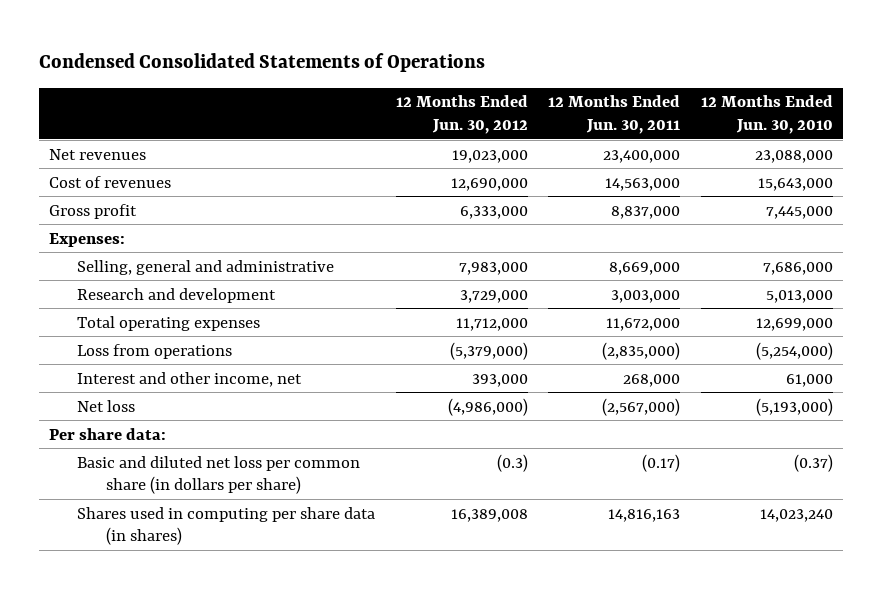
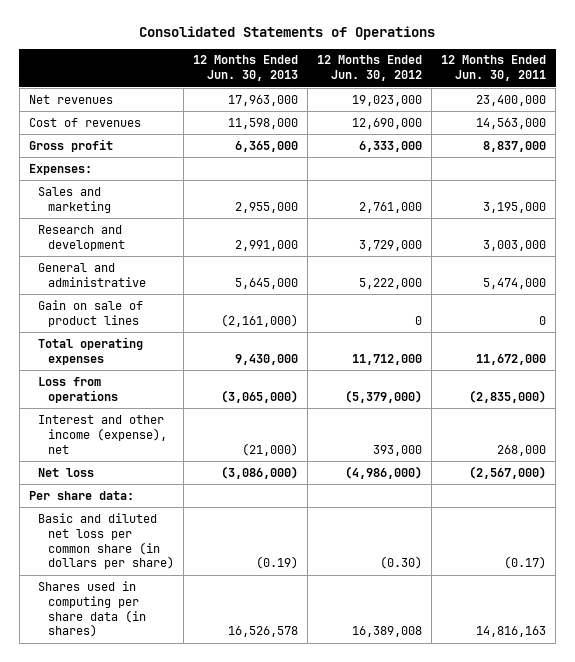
- Condensed Consolidated Statements of Operations
+ Consolidated Statements of Operations
- | 12 Months Ended Jun. 30, 2012 | 12 Months Ended Jun. 30, 2011 | 12 Months Ended Jun. 30, 2010
+ | 12 Months Ended Jun. 30, 2013 | 12 Months Ended Jun. 30, 2012 | 12 Months Ended Jun. 30, 2011
- Selling, general and administrative | 7,983,000 | 8,669,000 | 7,686,000
+ Sales and marketing | 2,955,000 | 2,761,000 | 3,195,000
+ General and administrative | 5,645,000 | 5,222,000 | 5,474,000
+ Gain on sale of product lines | (2,161,000) | 0 | 0
- Interest and other income, net | 393,000 | 268,000 | 61,000
+ Interest and other income (expense), net | (21,000) | 393,000 | 268,000
- Basic and diluted net loss per common share (in dollars per share) | (0.3) | (0.17) | (0.37)
+ Basic and diluted net loss per common share (in dollars per share) | (0.19) | (0.30) | (0.17)

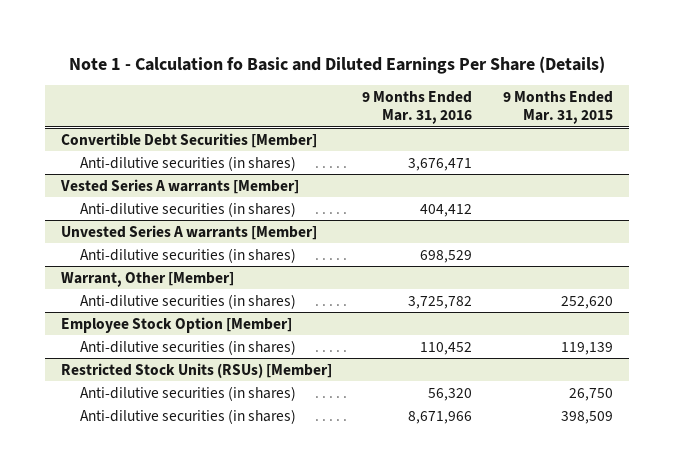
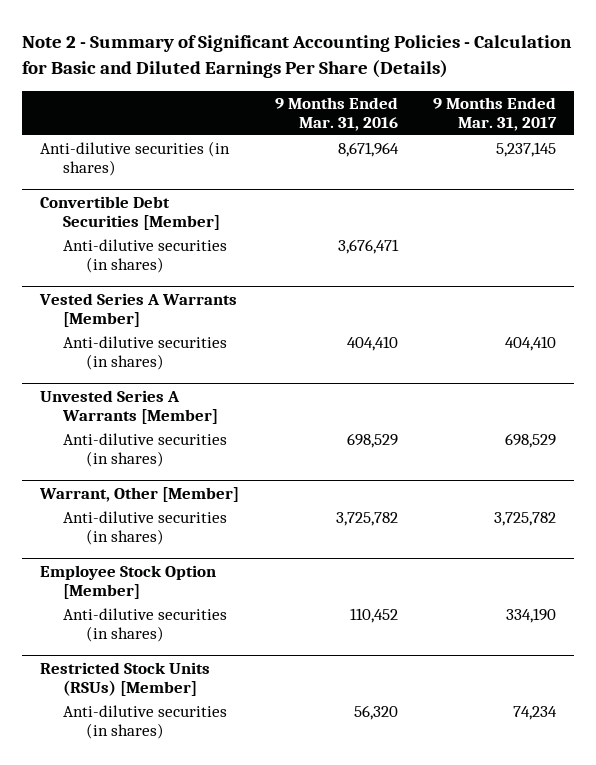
- Note 1 - Calculation fo Basic and Diluted Earnings Per Share (Details)
+ Note 2 - Summary of Significant Accounting Policies - Calculation for Basic and Diluted Earnings Per Share (Details)
- | 9 Months Ended Mar. 31, 2016 | 9 Months Ended Mar. 31, 2015
+ | 9 Months Ended Mar. 31, 2016 | 9 Months Ended Mar. 31, 2017
+ Anti-dilutive securities (in shares) | 8,671,964 | 5,237,145
- Vested Series A warrants [Member]
- Anti-dilutive securities (in shares) | 404,412 |
- Unvested Series A warrants [Member]
+ Vested Series A Warrants [Member]
+ Anti-dilutive securities (in shares) | 404,410 | 404,410
+ Unvested Series A Warrants [Member]
@ Restricted Stock Units (RSUs) [Member]
- Anti-dilutive securities (in shares) | 8,671,966 | 398,509

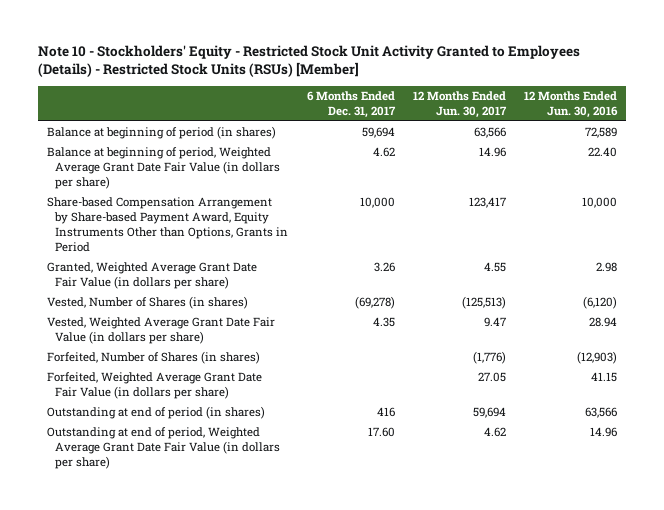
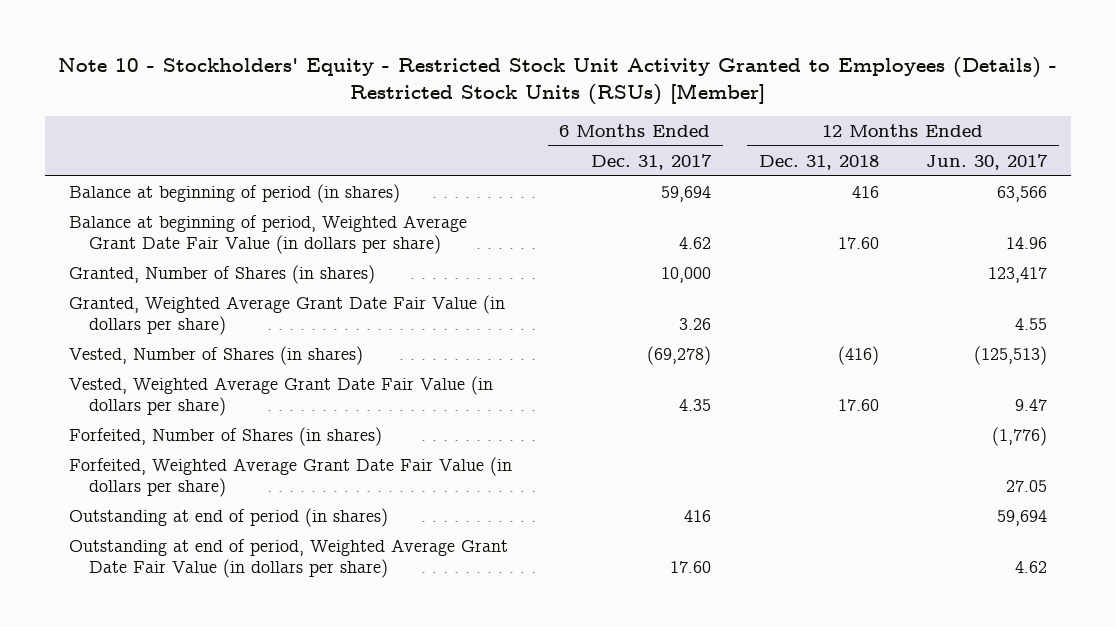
- | 6 Months Ended Dec. 31, 2017 | 12 Months Ended Jun. 30, 2017 | 12 Months Ended Jun. 30, 2016
+ | 6 Months Ended Dec. 31, 2017 | 12 Months Ended Dec. 31, 2018 | 12 Months Ended Jun. 30, 2017
- Share-based Compensation Arrangement by Share-based Payment Award, Equity Instruments Other than Options, Grants in Period | 10,000 | 123,417 | 10,000
+ Granted, Number of Shares (in shares) | 10,000 | | 123,417

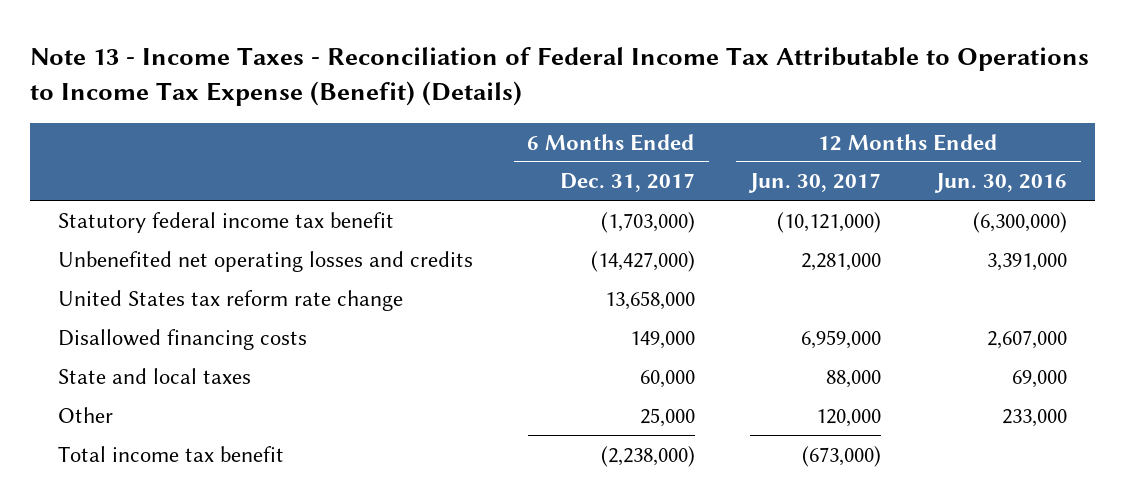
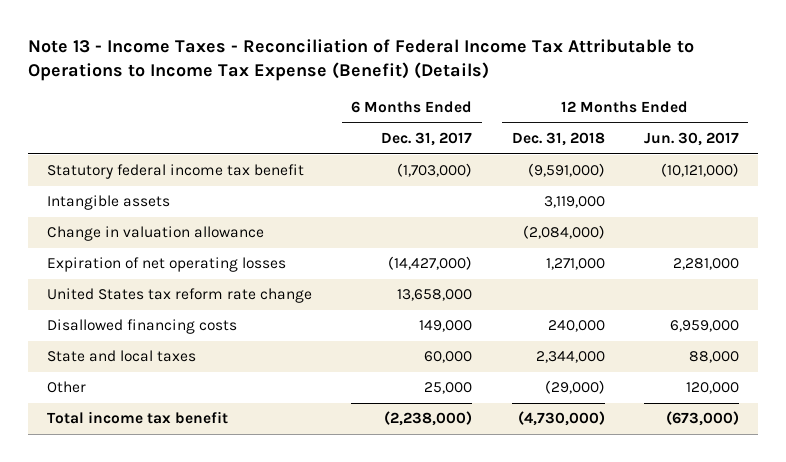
- | 6 Months Ended Dec. 31, 2017 | 12 Months Ended Jun. 30, 2017 | 12 Months Ended Jun. 30, 2016
+ | 6 Months Ended Dec. 31, 2017 | 12 Months Ended Dec. 31, 2018 | 12 Months Ended Jun. 30, 2017
- Unbenefited net operating losses and credits | (14,427,000) | 2,281,000 | 3,391,000
+ Intangible assets | | 3,119,000 |
+ Change in valuation allowance | | (2,084,000) |
+ Expiration of net operating losses | (14,427,000) | 1,271,000 | 2,281,000

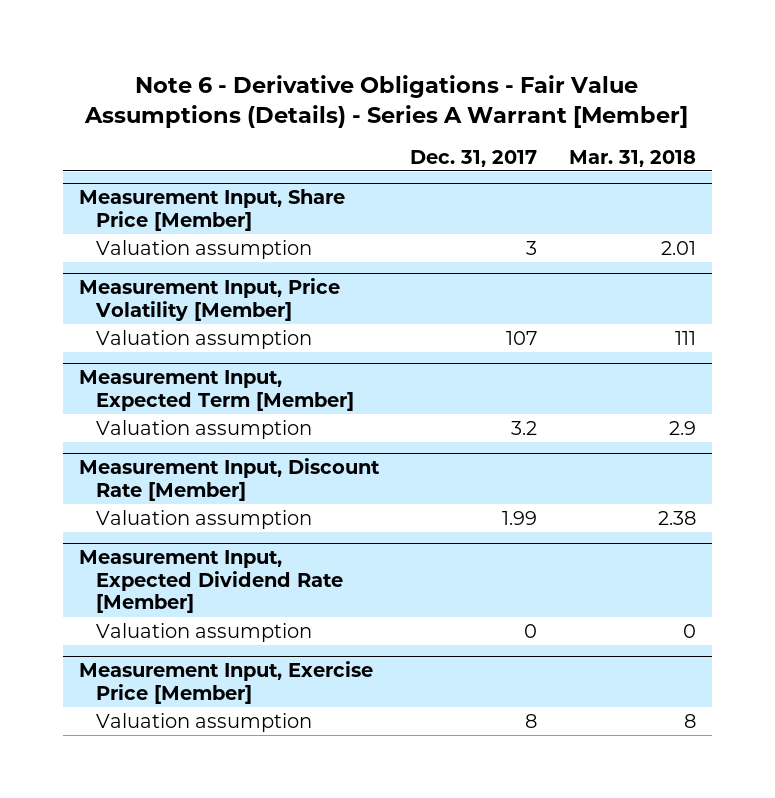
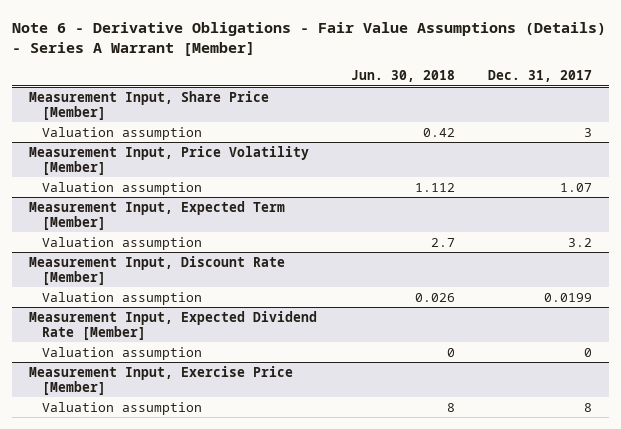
- | Dec. 31, 2017 | Mar. 31, 2018
+ | Jun. 30, 2018 | Dec. 31, 2017
@ Measurement Input, Price Volatility [Member]
- Valuation assumption | 107 | 111
+ Valuation assumption | 1.112 | 1.07
@ Measurement Input, Discount Rate [Member]
- Valuation assumption | 1.99 | 2.38
+ Valuation assumption | 0.026 | 0.0199

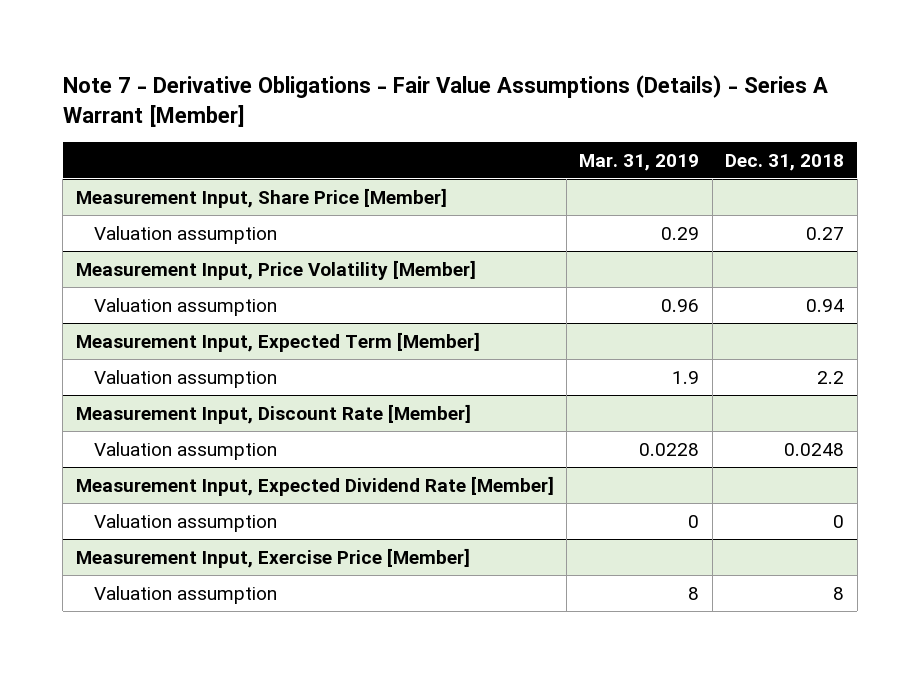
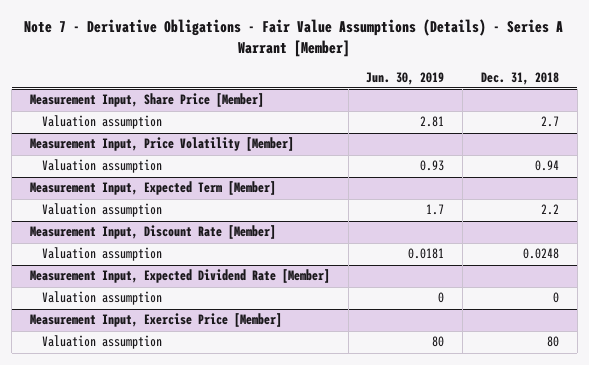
- | Mar. 31, 2019 | Dec. 31, 2018
+ | Jun. 30, 2019 | Dec. 31, 2018
@ Measurement Input, Share Price [Member]
- Valuation assumption | 0.29 | 0.27
+ Valuation assumption | 2.81 | 2.7
@ Measurement Input, Exercise Price [Member]
- Valuation assumption | 8 | 8
+ Valuation assumption | 80 | 80

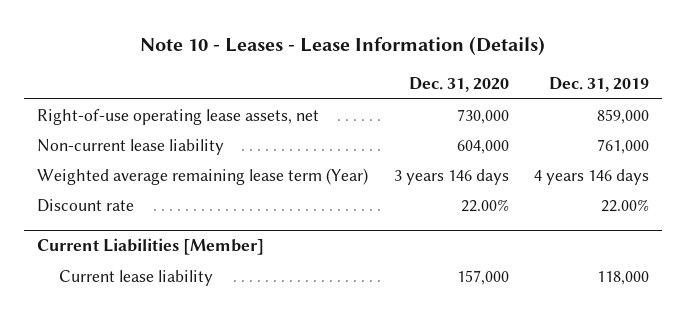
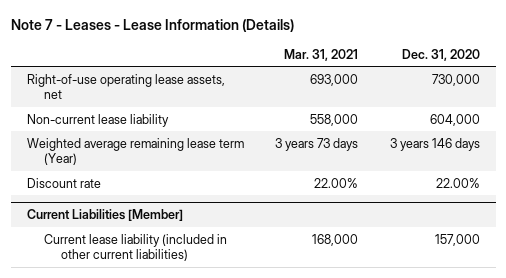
- Note 10 - Leases - Lease Information (Details)
+ Note 7 - Leases - Lease Information (Details)
- | Dec. 31, 2020 | Dec. 31, 2019
+ | Mar. 31, 2021 | Dec. 31, 2020
@ Current Liabilities [Member]
- Current lease liability | 157,000 | 118,000
+ Current lease liability (included in other current liabilities) | 168,000 | 157,000

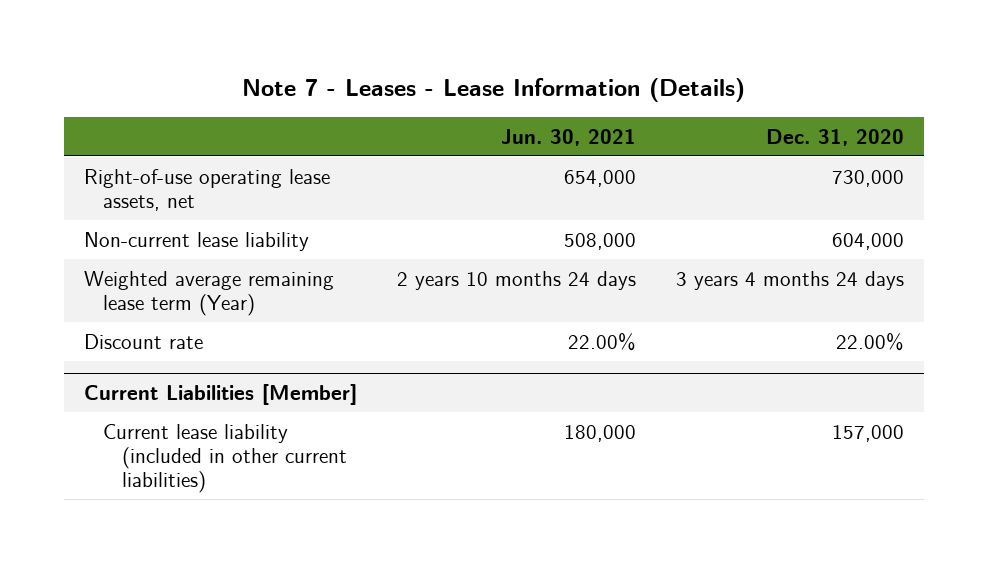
- | Mar. 31, 2021 | Dec. 31, 2020
+ | Jun. 30, 2021 | Dec. 31, 2020
- Weighted average remaining lease term (Year) | 3 years 73 days | 3 years 146 days
+ Weighted average remaining lease term (Year) | 2 years 10 months 24 days | 3 years 4 months 24 days

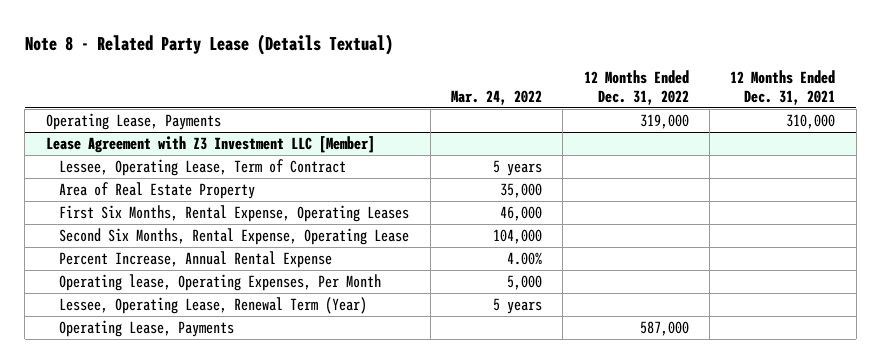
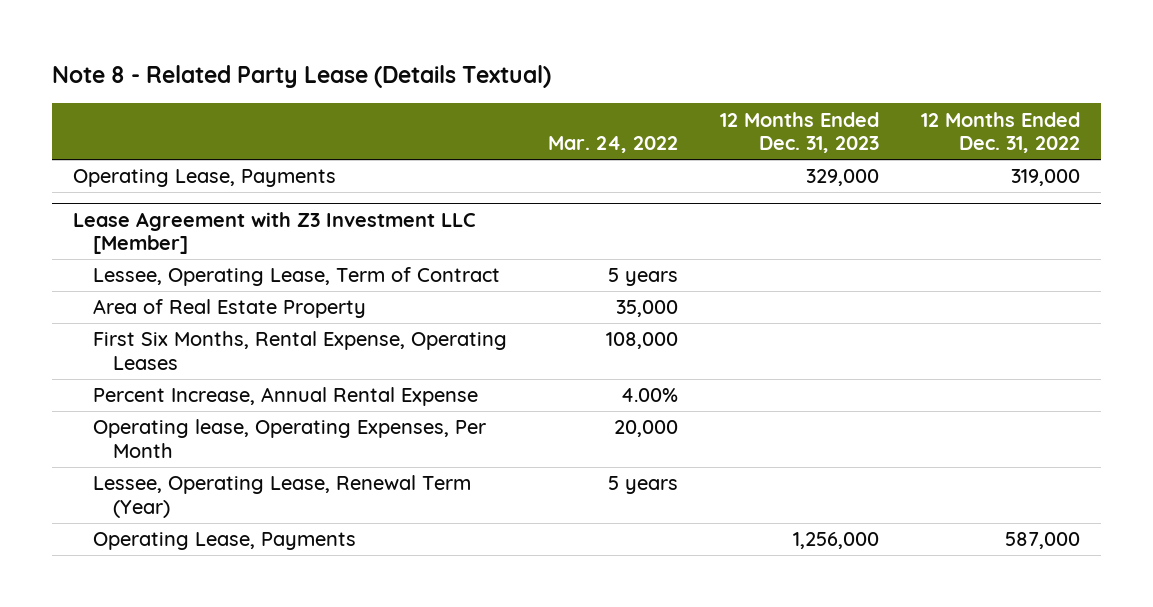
- | Mar. 24, 2022 | 12 Months Ended Dec. 31, 2022 | 12 Months Ended Dec. 31, 2021
+ | Mar. 24, 2022 | 12 Months Ended Dec. 31, 2023 | 12 Months Ended Dec. 31, 2022
@ Lease Agreement with Z3 Investment LLC [Member]
- First Six Months, Rental Expense, Operating Leases | 46,000 | |
- Second Six Months, Rental Expense, Operating Lease | 104,000 | |
+ First Six Months, Rental Expense, Operating Leases | 108,000 | |
- Operating lease, Operating Expenses, Per Month | 5,000 | |
+ Operating lease, Operating Expenses, Per Month | 20,000 | |

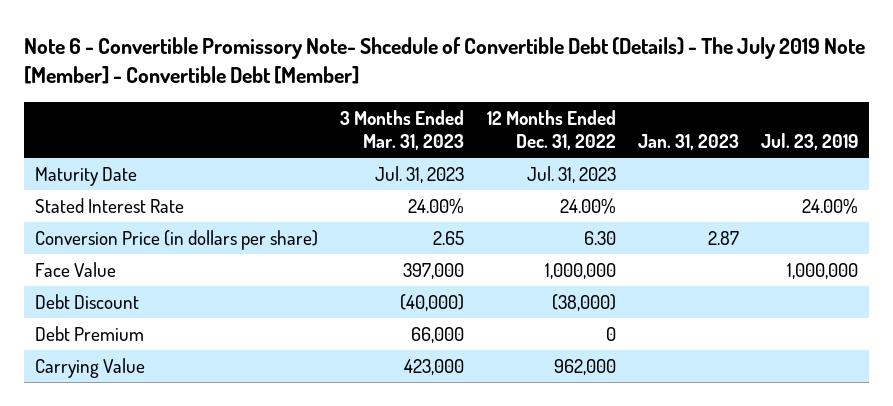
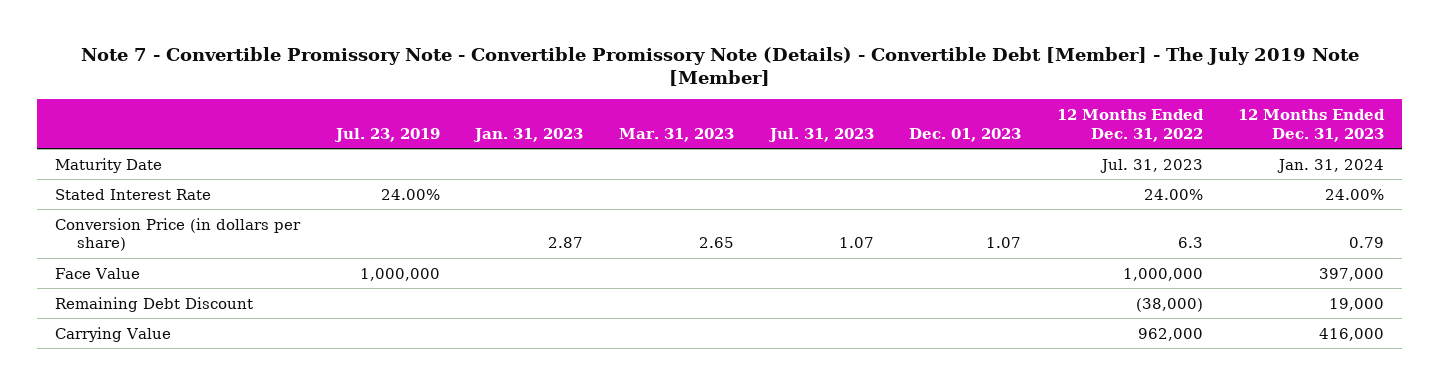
- Note 6 - Convertible Promissory Note- Shcedule of Convertible Debt (Details) - The July 2019 Note [Member] - Convertible Debt [Member]
+ Note 7 - Convertible Promissory Note - Convertible Promissory Note (Details) - Convertible Debt [Member] - The July 2019 Note [Member]
- | 3 Months Ended Mar. 31, 2023 | 12 Months Ended Dec. 31, 2022 | Jan. 31, 2023 | Jul. 23, 2019
+ | Jul. 23, 2019 | Jan. 31, 2023 | Mar. 31, 2023 | Jul. 31, 2023 | Dec. 01, 2023 | 12 Months Ended Dec. 31, 2022 | 12 Months Ended Dec. 31, 2023
- Conversion Price (in dollars per share) | 2.65 | 6.30 | 2.87 |
+ Conversion Price (in dollars per share) | | 2.87 | 2.65 | 1.07 | 1.07 | 6.3 | 0.79
- Debt Discount | (40,000) | (38,000) | |
- Debt Premium | 66,000 | 0 | |
+ Remaining Debt Discount | | | | | | (38,000) | 19,000

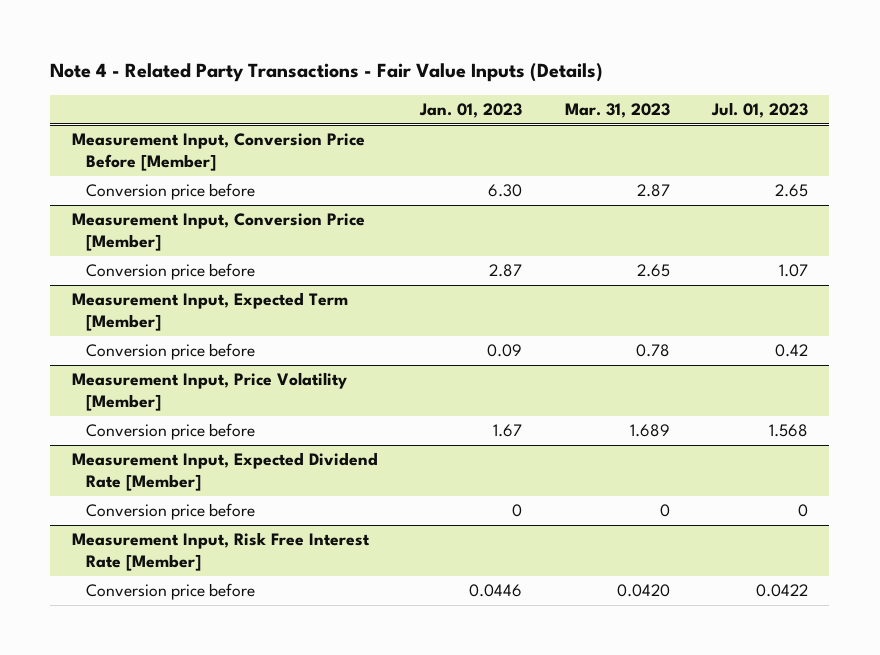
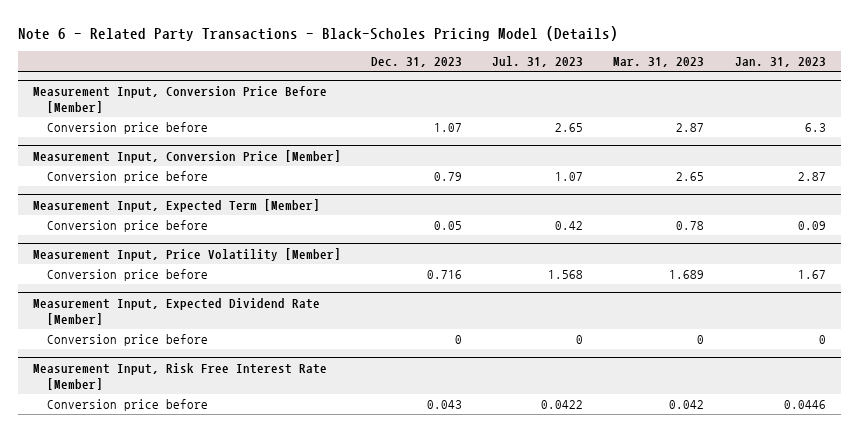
- Note 4 - Related Party Transactions - Fair Value Inputs (Details)
+ Note 6 - Related Party Transactions - Black-Scholes Pricing Model (Details)
- | Jan. 01, 2023 | Mar. 31, 2023 | Jul. 01, 2023
+ | Dec. 31, 2023 | Jul. 31, 2023 | Mar. 31, 2023 | Jan. 31, 2023
@ Measurement Input, Risk Free Interest Rate [Member]
- Conversion price before | 0.0446 | 0.0420 | 0.0422
+ Conversion price before | 0.043 | 0.0422 | 0.042 | 0.0446

